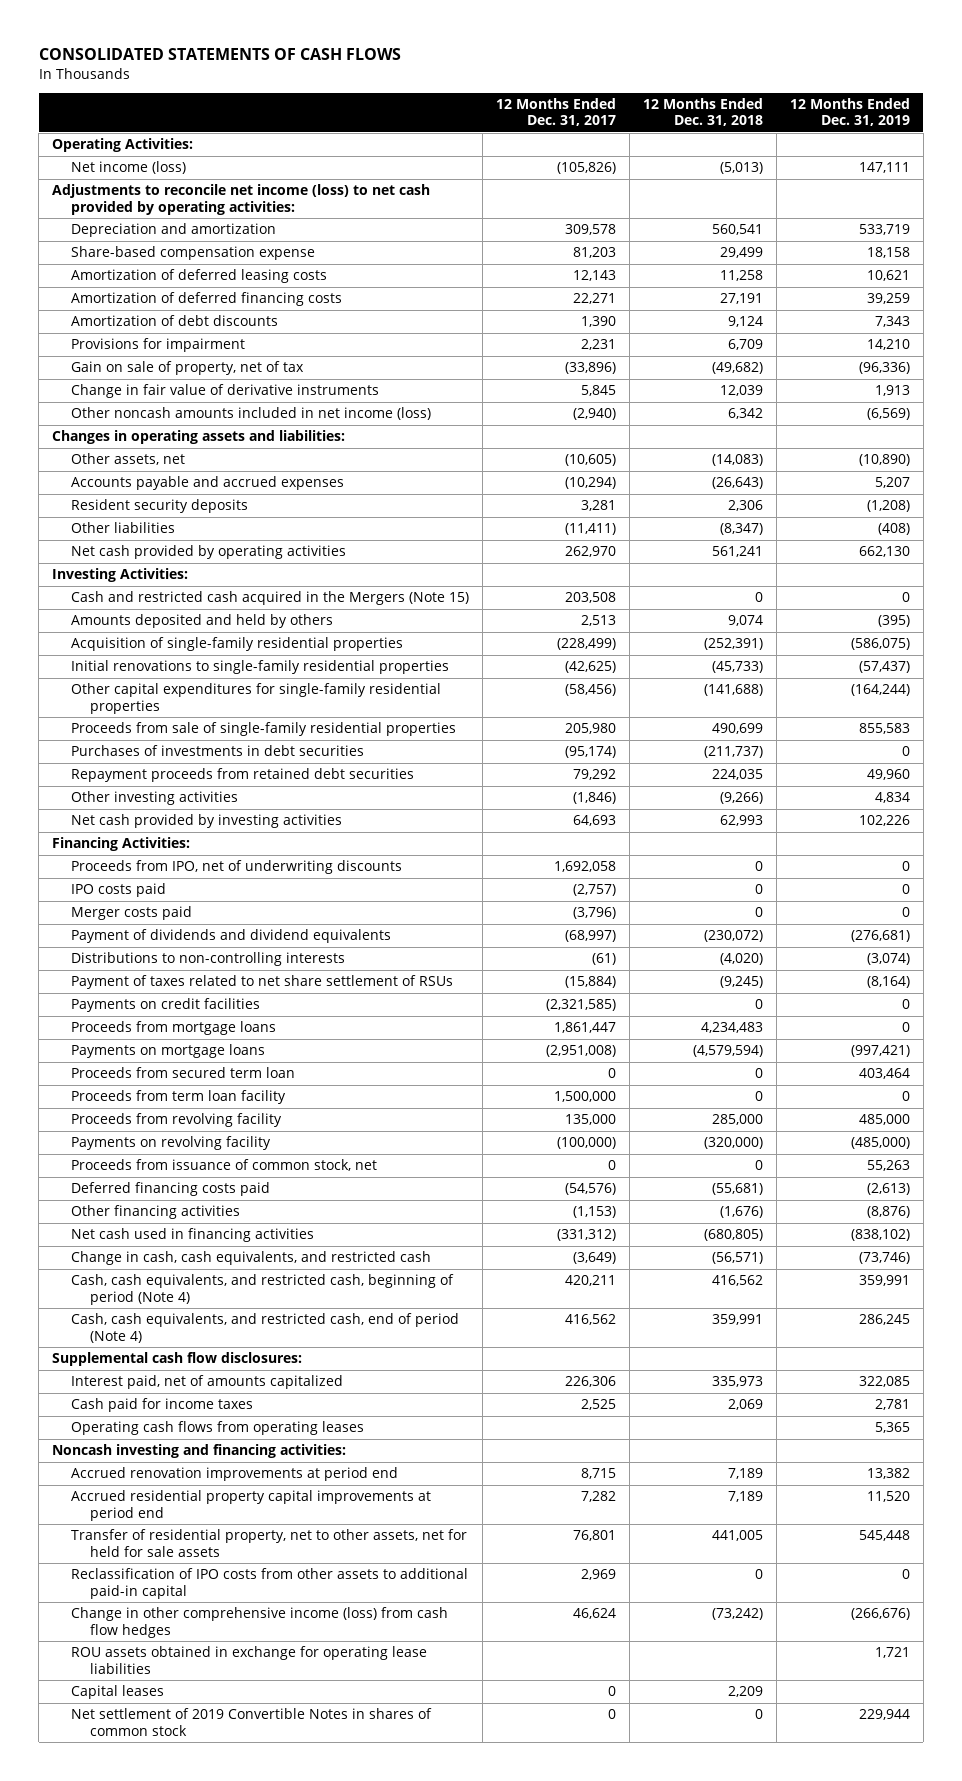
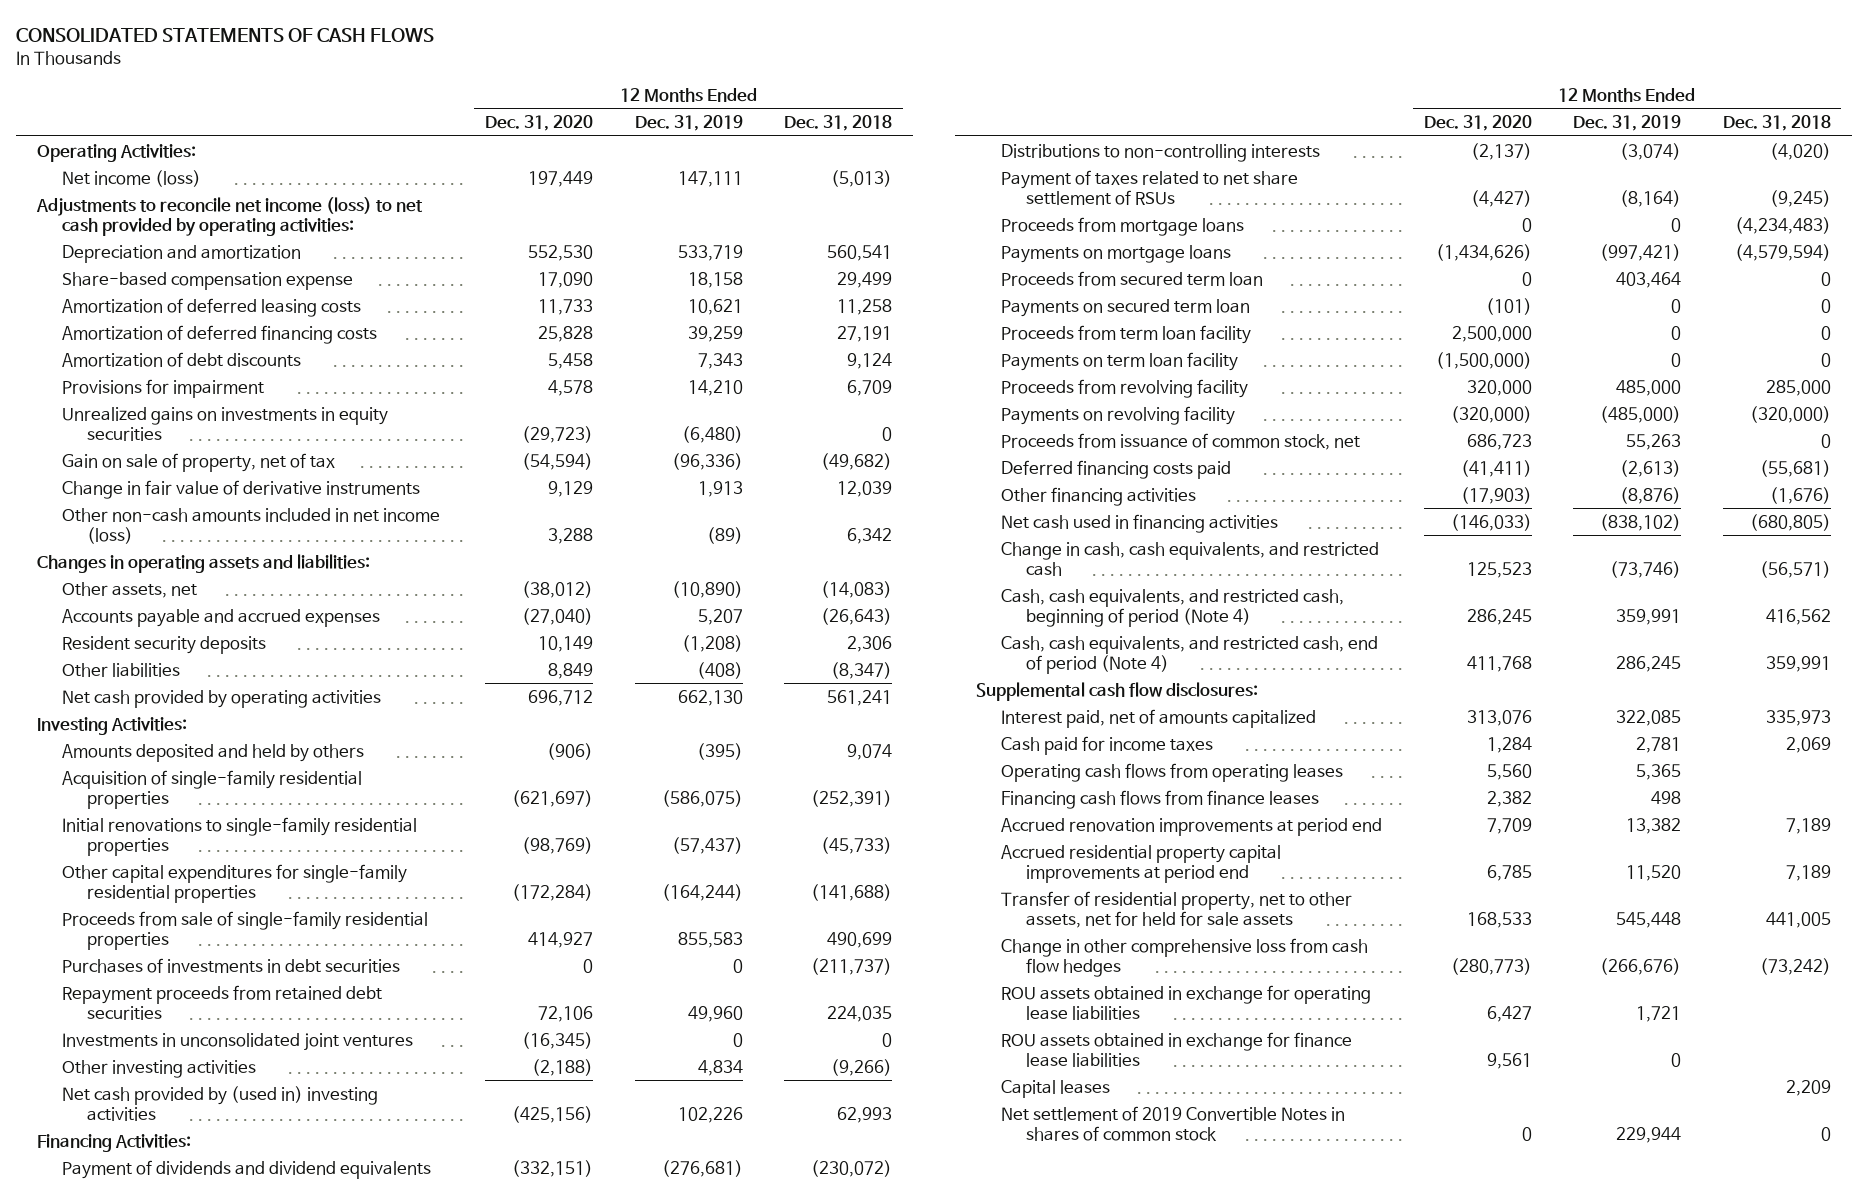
- | 12 Months Ended Dec. 31, 2017 | 12 Months Ended Dec. 31, 2018 | 12 Months Ended Dec. 31, 2019
+ | 12 Months Ended Dec. 31, 2020 | 12 Months Ended Dec. 31, 2019 | 12 Months Ended Dec. 31, 2018
+ Unrealized gains on investments in equity securities | (29,723) | (6,480) | 0
- Other noncash amounts included in net income (loss) | (2,940) | 6,342 | (6,569)
+ Other non-cash amounts included in net income (loss) | 3,288 | (89) | 6,342
- Cash and restricted cash acquired in the Mergers (Note 15) | 203,508 | 0 | 0
+ Investments in unconsolidated joint ventures | (16,345) | 0 | 0
- Net cash provided by investing activities | 64,693 | 62,993 | 102,226
+ Net cash provided by (used in) investing activities | (425,156) | 102,226 | 62,993
- Proceeds from IPO, net of underwriting discounts | 1,692,058 | 0 | 0
- IPO costs paid | (2,757) | 0 | 0
- Merger costs paid | (3,796) | 0 | 0
- Payments on credit facilities | (2,321,585) | 0 | 0
- Proceeds from mortgage loans | 1,861,447 | 4,234,483 | 0
+ Proceeds from mortgage loans | 0 | 0 | (4,234,483)
+ Payments on secured term loan | (101) | 0 | 0
+ Payments on term loan facility | (1,500,000) | 0 | 0
- Noncash investing and financing activities:
+ Financing cash flows from finance leases | 2,382 | 498 |
- Reclassification of IPO costs from other assets to additional paid-in capital | 2,969 | 0 | 0
- Change in other comprehensive income (loss) from cash flow hedges | 46,624 | (73,242) | (266,676)
+ Change in other comprehensive loss from cash flow hedges | (280,773) | (266,676) | (73,242)
+ ROU assets obtained in exchange for finance lease liabilities | 9,561 | 0 |

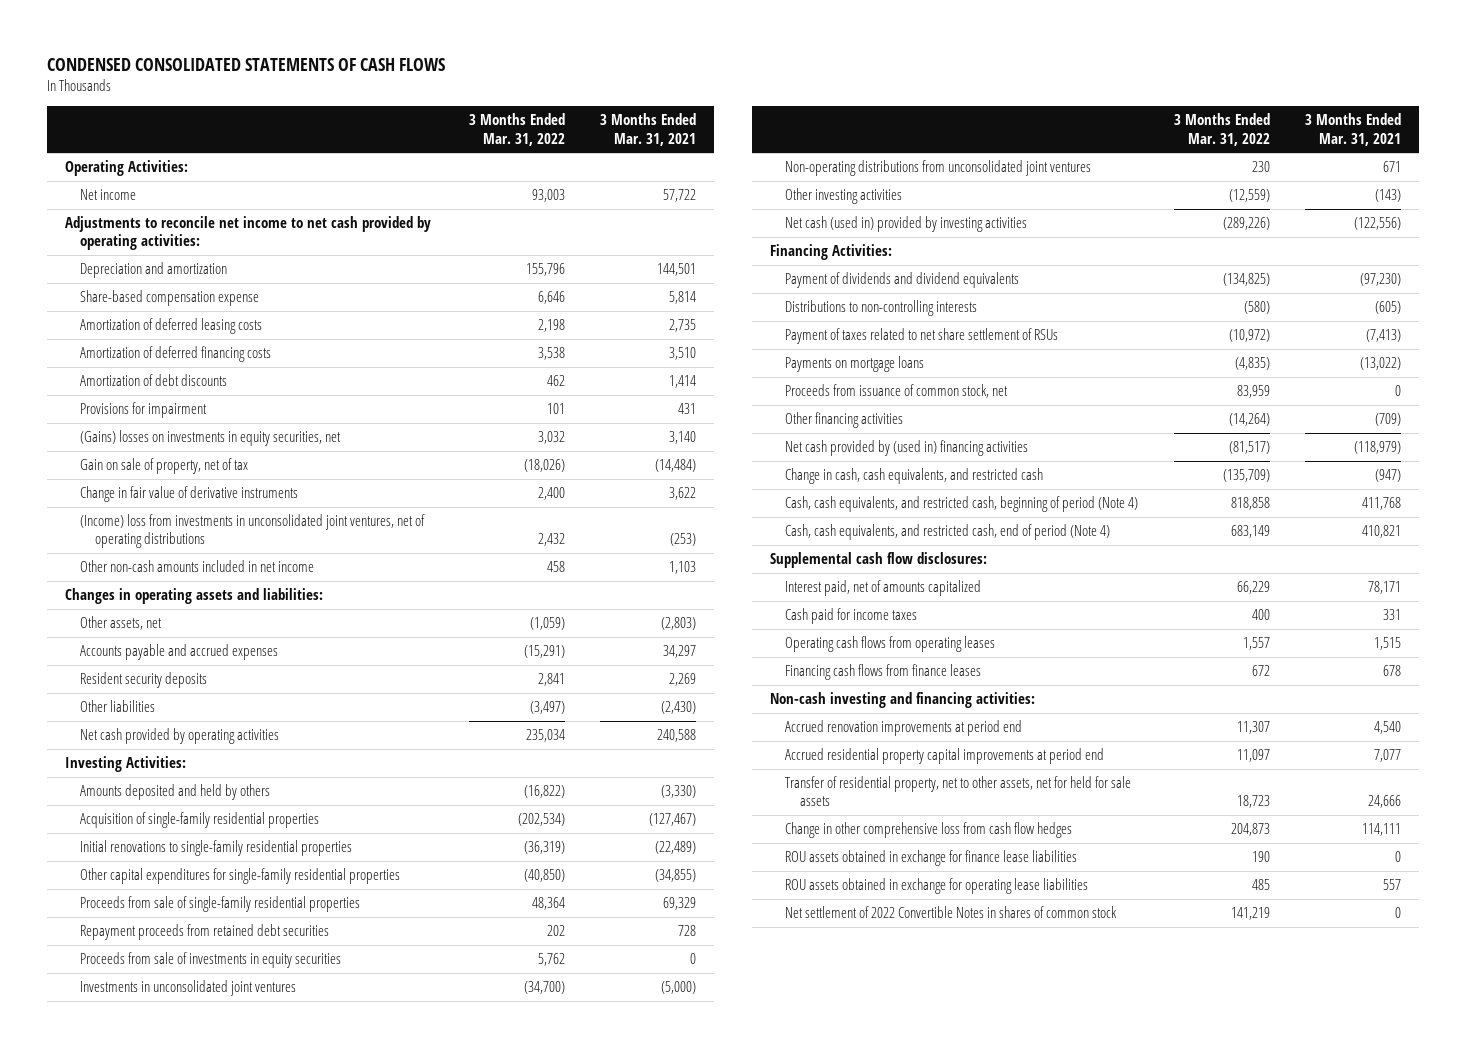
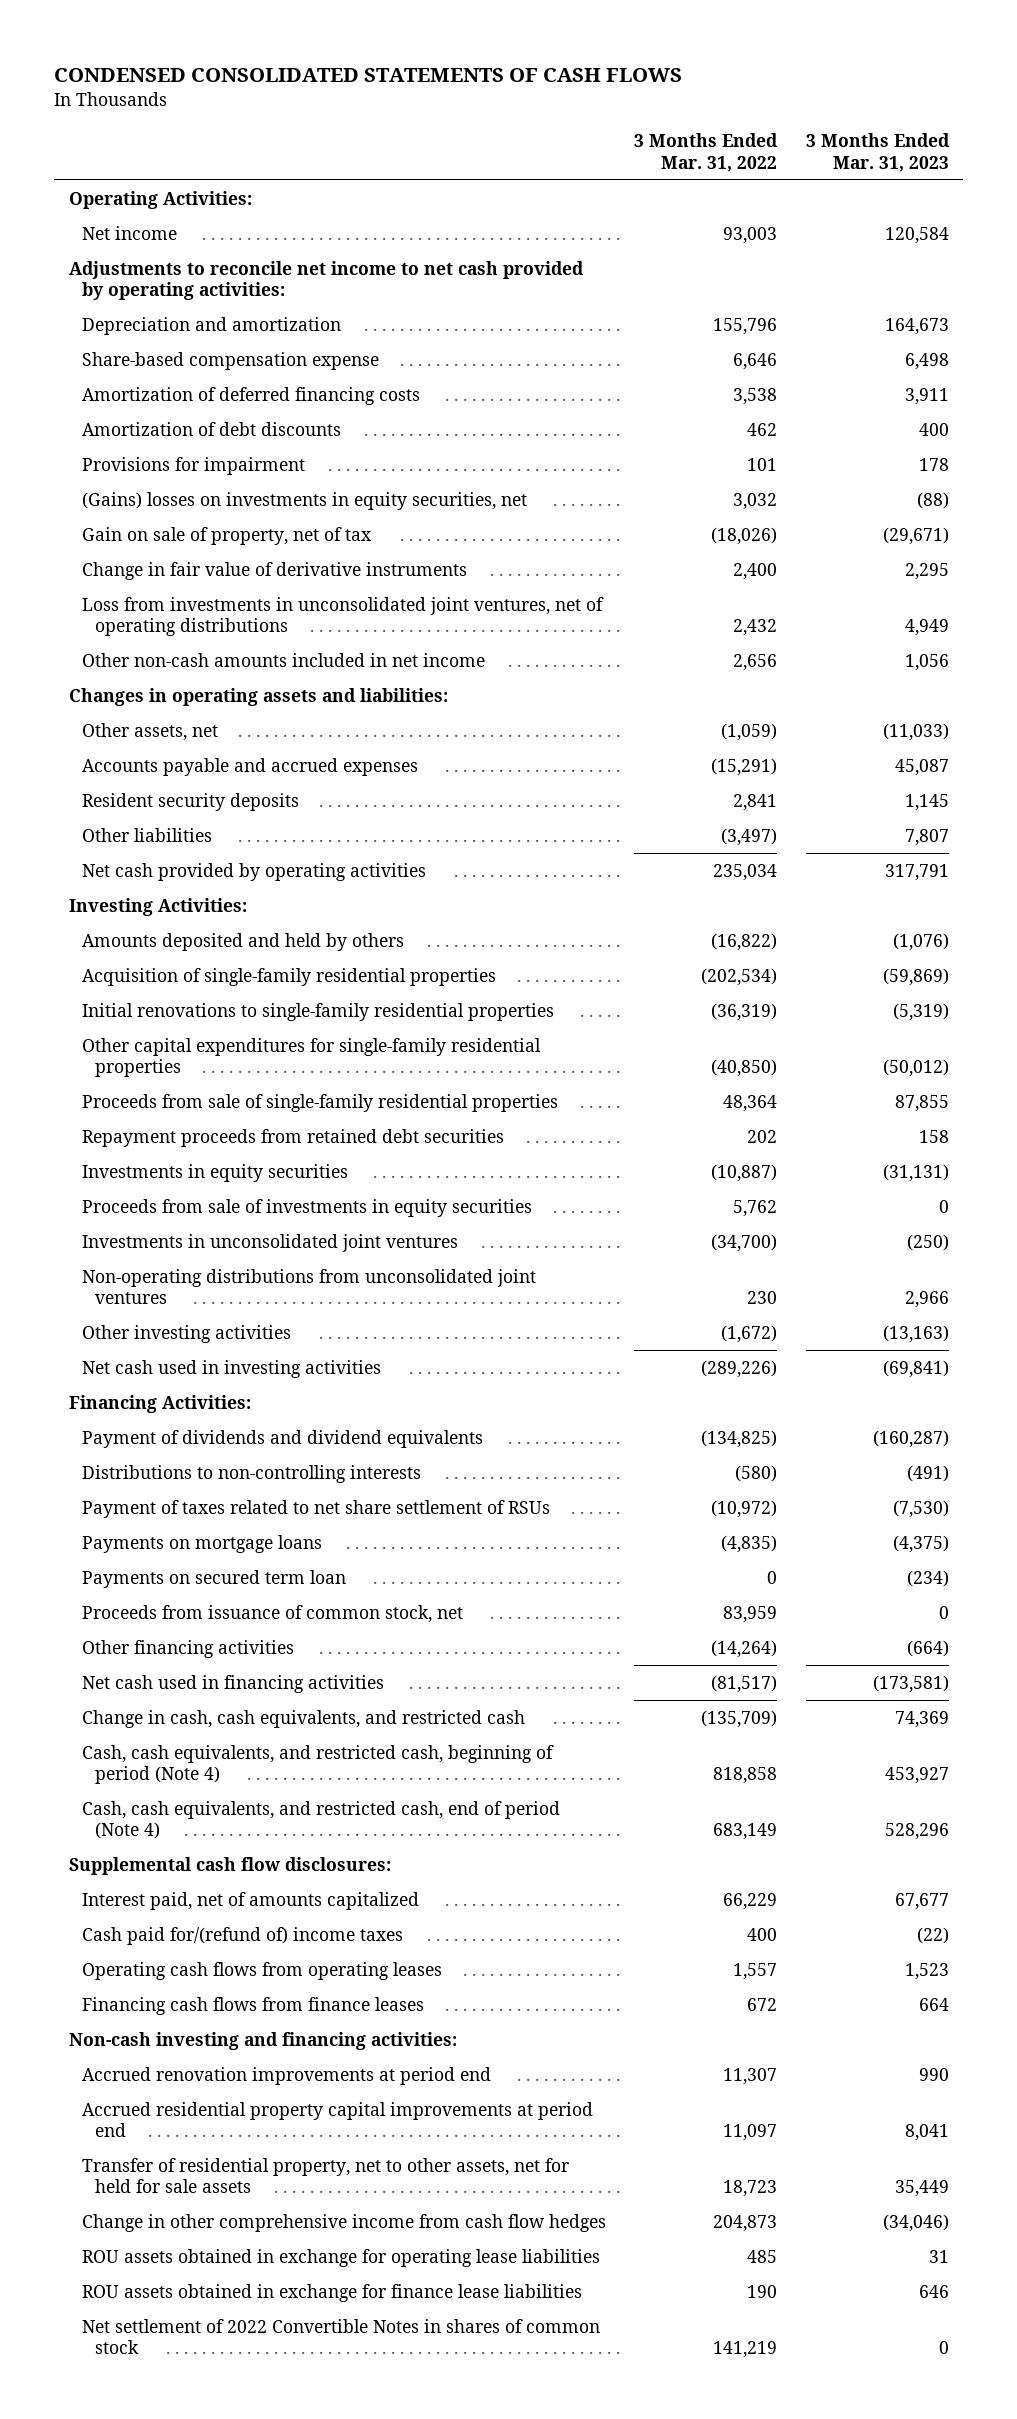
- | 3 Months Ended Mar. 31, 2022 | 3 Months Ended Mar. 31, 2021
+ | 3 Months Ended Mar. 31, 2022 | 3 Months Ended Mar. 31, 2023
- Amortization of deferred leasing costs | 2,198 | 2,735
- (Income) loss from investments in unconsolidated joint ventures, net of operating distributions | 2,432 | (253)
- Other non-cash amounts included in net income | 458 | 1,103
+ Loss from investments in unconsolidated joint ventures, net of operating distributions | 2,432 | 4,949
+ Other non-cash amounts included in net income | 2,656 | 1,056
+ Investments in equity securities | (10,887) | (31,131)
- Other investing activities | (12,559) | (143)
- Net cash (used in) provided by investing activities | (289,226) | (122,556)
+ Other investing activities | (1,672) | (13,163)
+ Net cash used in investing activities | (289,226) | (69,841)
+ Payments on secured term loan | 0 | (234)
- Net cash provided by (used in) financing activities | (81,517) | (118,979)
+ Net cash used in financing activities | (81,517) | (173,581)
- Cash paid for income taxes | 400 | 331
+ Cash paid for/(refund of) income taxes | 400 | (22)
- Change in other comprehensive loss from cash flow hedges | 204,873 | 114,111
+ Change in other comprehensive income from cash flow hedges | 204,873 | (34,046)
moved down: ROU assets obtained in exchange for finance lease liabilities | 190 | 646

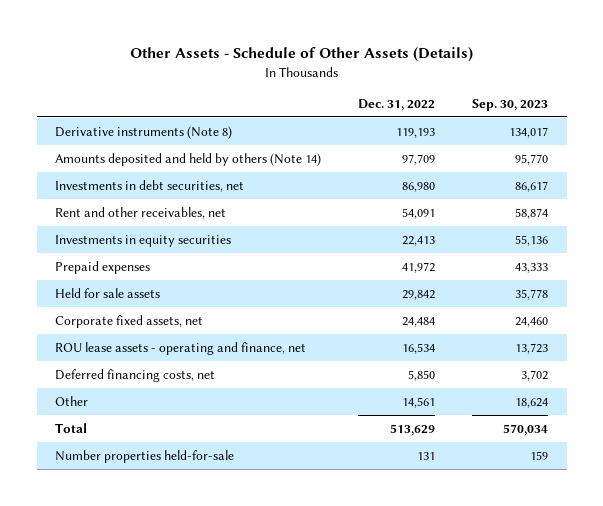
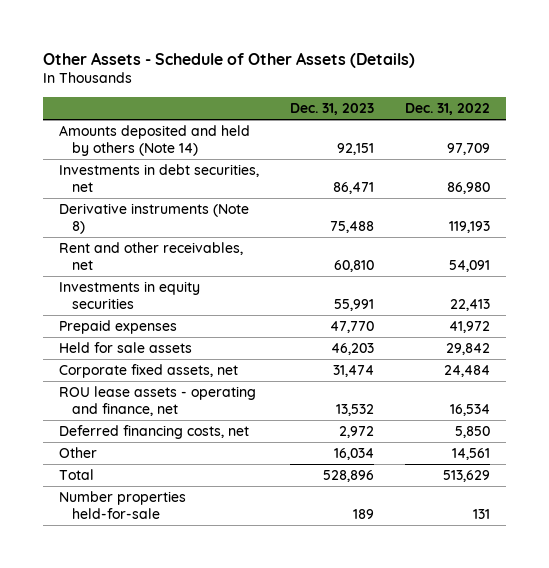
- | Dec. 31, 2022 | Sep. 30, 2023
+ | Dec. 31, 2023 | Dec. 31, 2022
moved down: Derivative instruments (Note 8) | 75,488 | 119,193

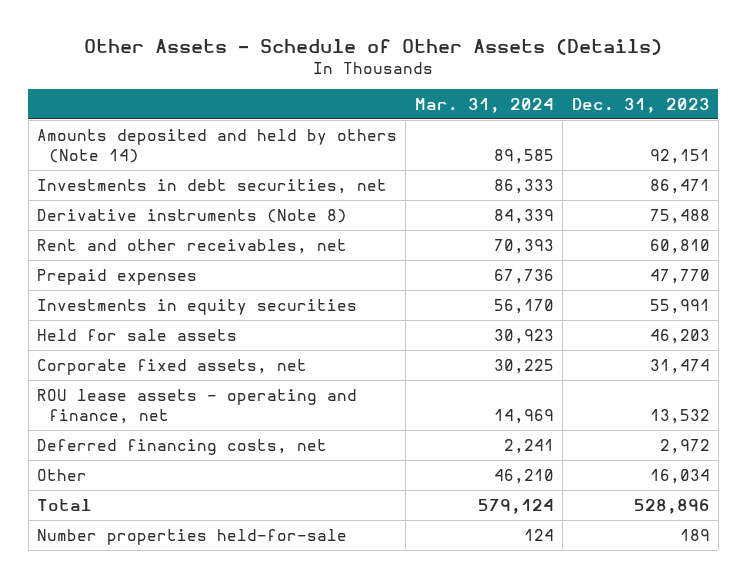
- | Dec. 31, 2023 | Dec. 31, 2022
+ | Mar. 31, 2024 | Dec. 31, 2023
moved down: Investments in equity securities | 56,170 | 55,991

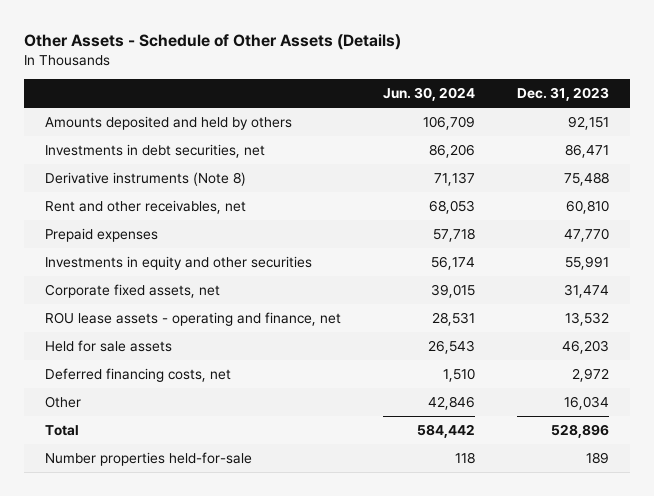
- | Mar. 31, 2024 | Dec. 31, 2023
+ | Jun. 30, 2024 | Dec. 31, 2023
- Amounts deposited and held by others (Note 14) | 89,585 | 92,151
+ Amounts deposited and held by others | 106,709 | 92,151
- Investments in equity securities | 56,170 | 55,991
+ Investments in equity and other securities | 56,174 | 55,991
moved down: Held for sale assets | 26,543 | 46,203

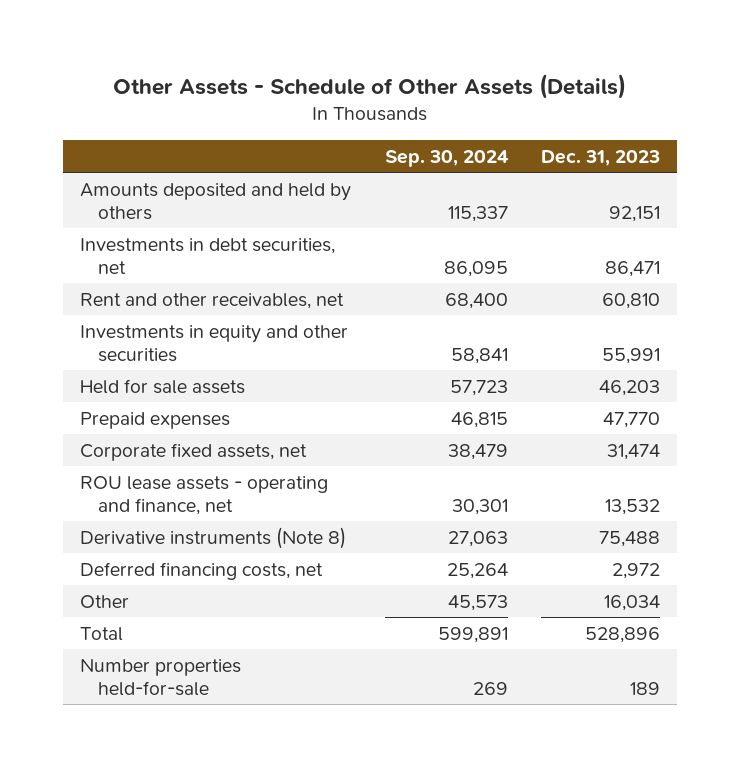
- | Jun. 30, 2024 | Dec. 31, 2023
+ | Sep. 30, 2024 | Dec. 31, 2023
moved up: Held for sale assets | 57,723 | 46,203
moved down: Prepaid expenses | 46,815 | 47,770
moved down: Derivative instruments (Note 8) | 27,063 | 75,488

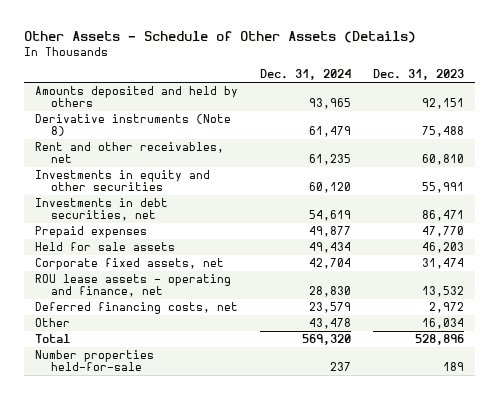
- | Sep. 30, 2024 | Dec. 31, 2023
+ | Dec. 31, 2024 | Dec. 31, 2023
moved up: Derivative instruments (Note 8) | 61,479 | 75,488
moved down: Investments in debt securities, net | 54,619 | 86,471
moved down: Held for sale assets | 49,434 | 46,203

